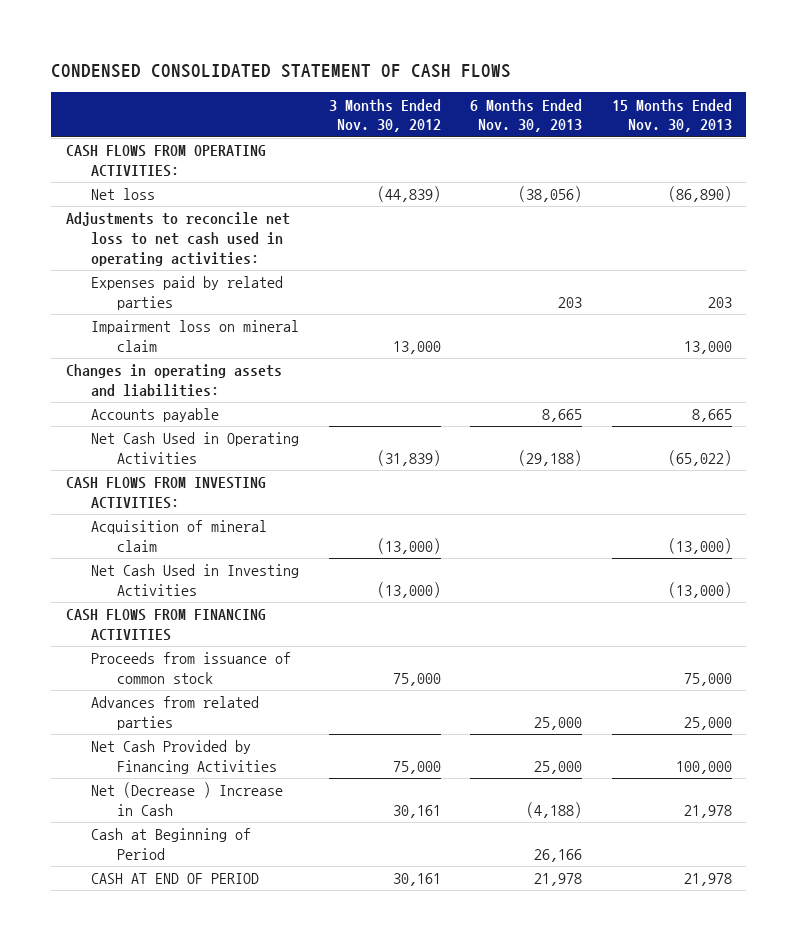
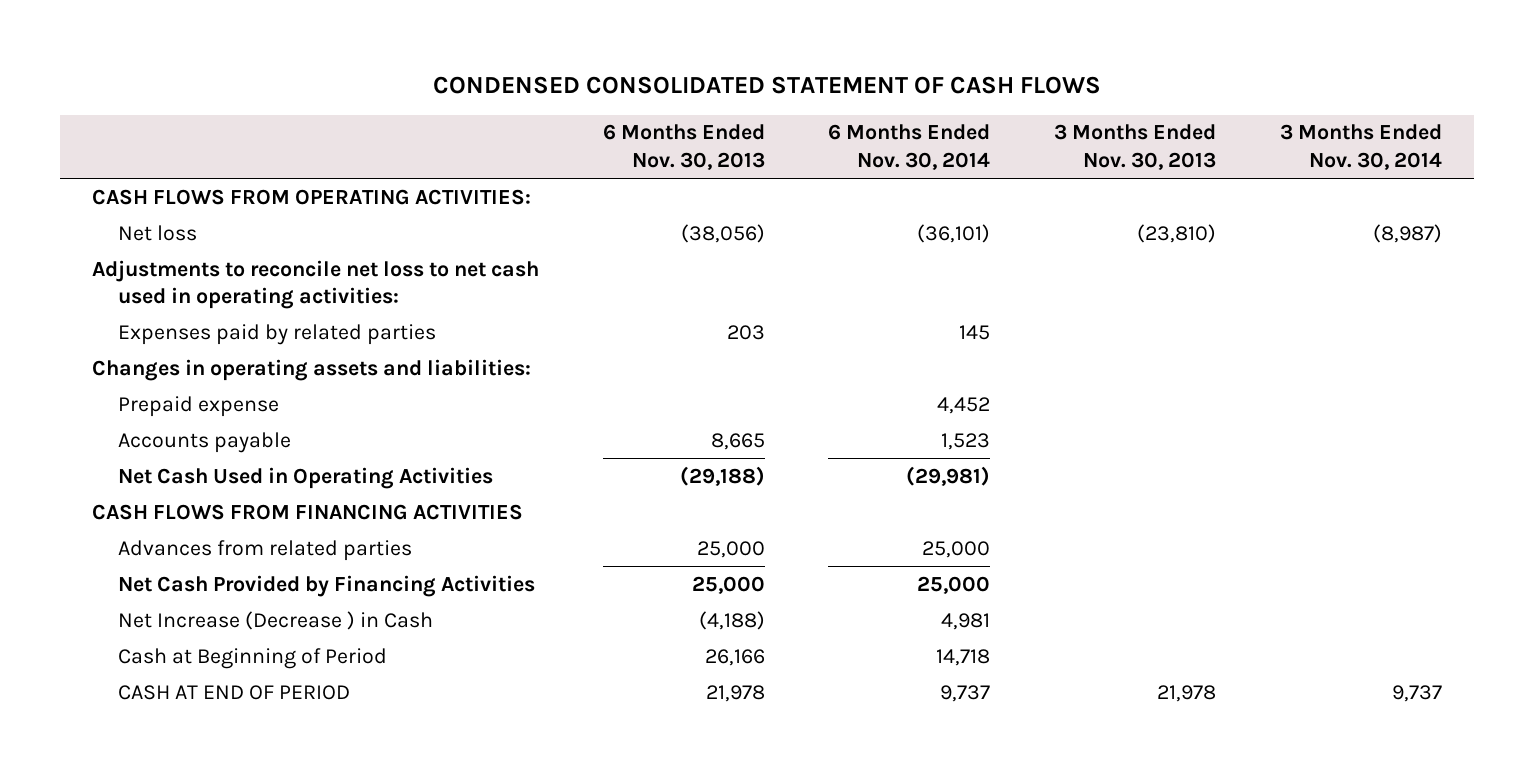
- | 3 Months Ended Nov. 30, 2012 | 6 Months Ended Nov. 30, 2013 | 15 Months Ended Nov. 30, 2013
+ | 6 Months Ended Nov. 30, 2013 | 6 Months Ended Nov. 30, 2014 | 3 Months Ended Nov. 30, 2013 | 3 Months Ended Nov. 30, 2014
- Impairment loss on mineral claim | 13,000 | | 13,000
+ Prepaid expense | | 4,452 | |
- CASH FLOWS FROM INVESTING ACTIVITIES:
- Acquisition of mineral claim | (13,000) | | (13,000)
- Net Cash Used in Investing Activities | (13,000) | | (13,000)
- Proceeds from issuance of common stock | 75,000 | | 75,000
- Net (Decrease ) Increase in Cash | 30,161 | (4,188) | 21,978
+ Net Increase (Decrease ) in Cash | (4,188) | 4,981 | |

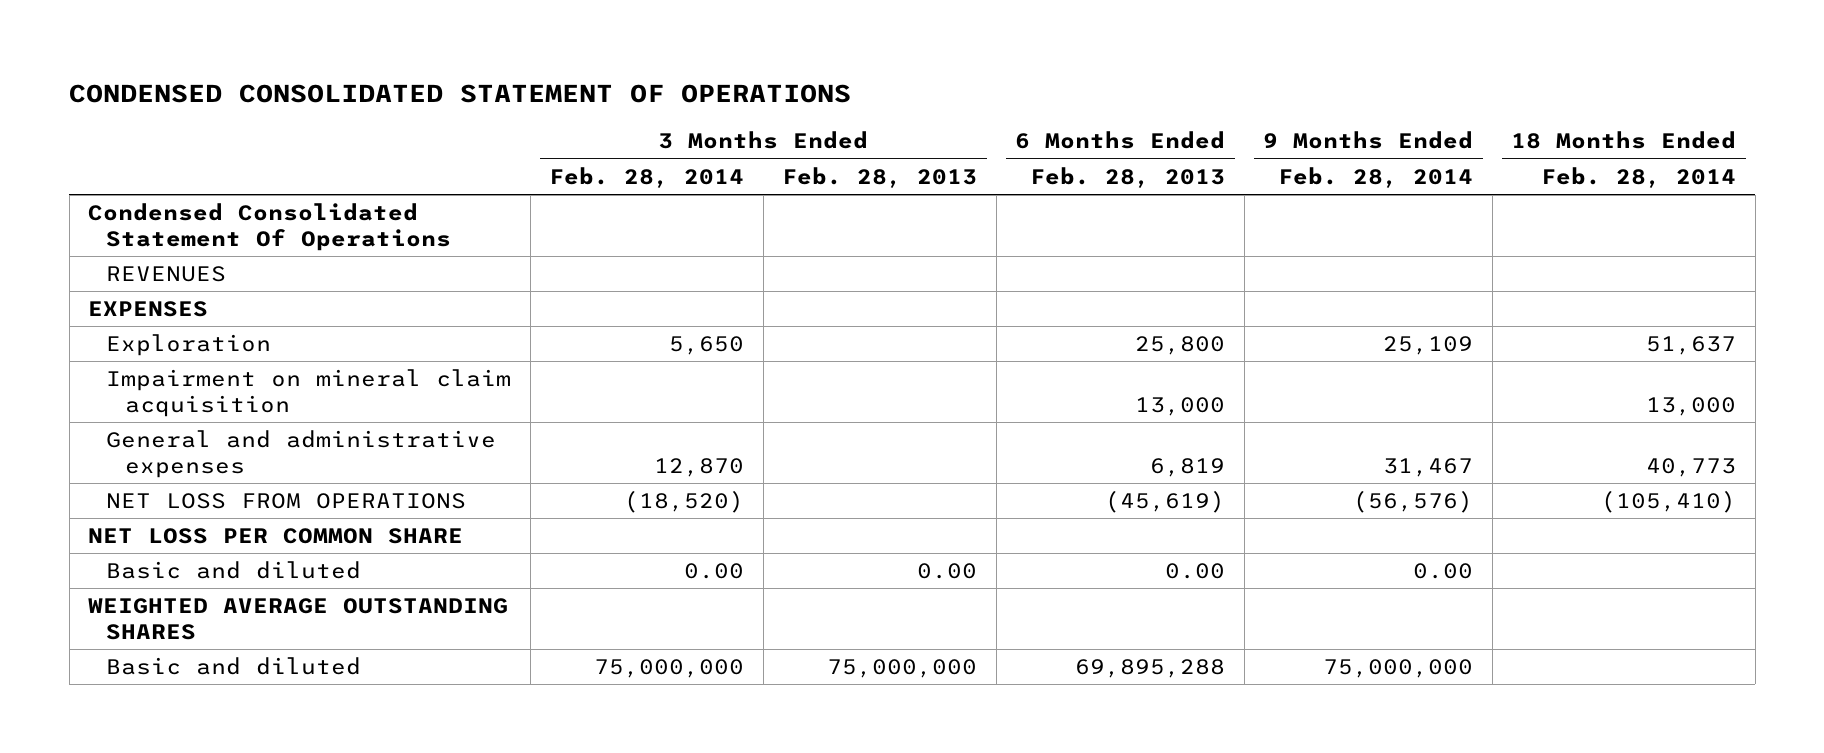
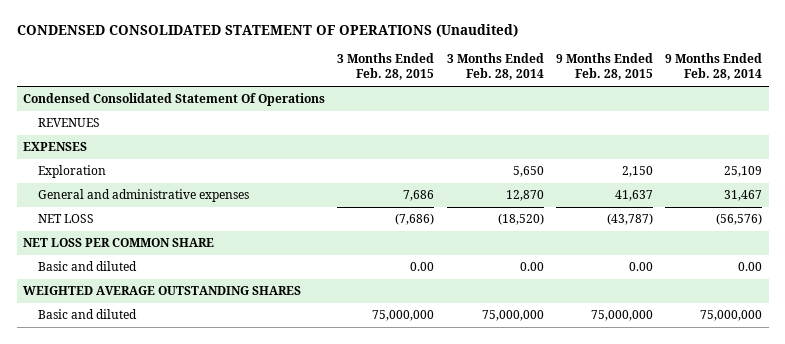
- CONDENSED CONSOLIDATED STATEMENT OF OPERATIONS
+ CONDENSED CONSOLIDATED STATEMENT OF OPERATIONS (Unaudited)
- | 3 Months Ended Feb. 28, 2014 | 3 Months Ended Feb. 28, 2013 | 6 Months Ended Feb. 28, 2013 | 9 Months Ended Feb. 28, 2014 | 18 Months Ended Feb. 28, 2014
+ | 3 Months Ended Feb. 28, 2015 | 3 Months Ended Feb. 28, 2014 | 9 Months Ended Feb. 28, 2015 | 9 Months Ended Feb. 28, 2014
- Impairment on mineral claim acquisition | | | 13,000 | | 13,000
- NET LOSS FROM OPERATIONS | (18,520) | | (45,619) | (56,576) | (105,410)
+ NET LOSS | (7,686) | (18,520) | (43,787) | (56,576)

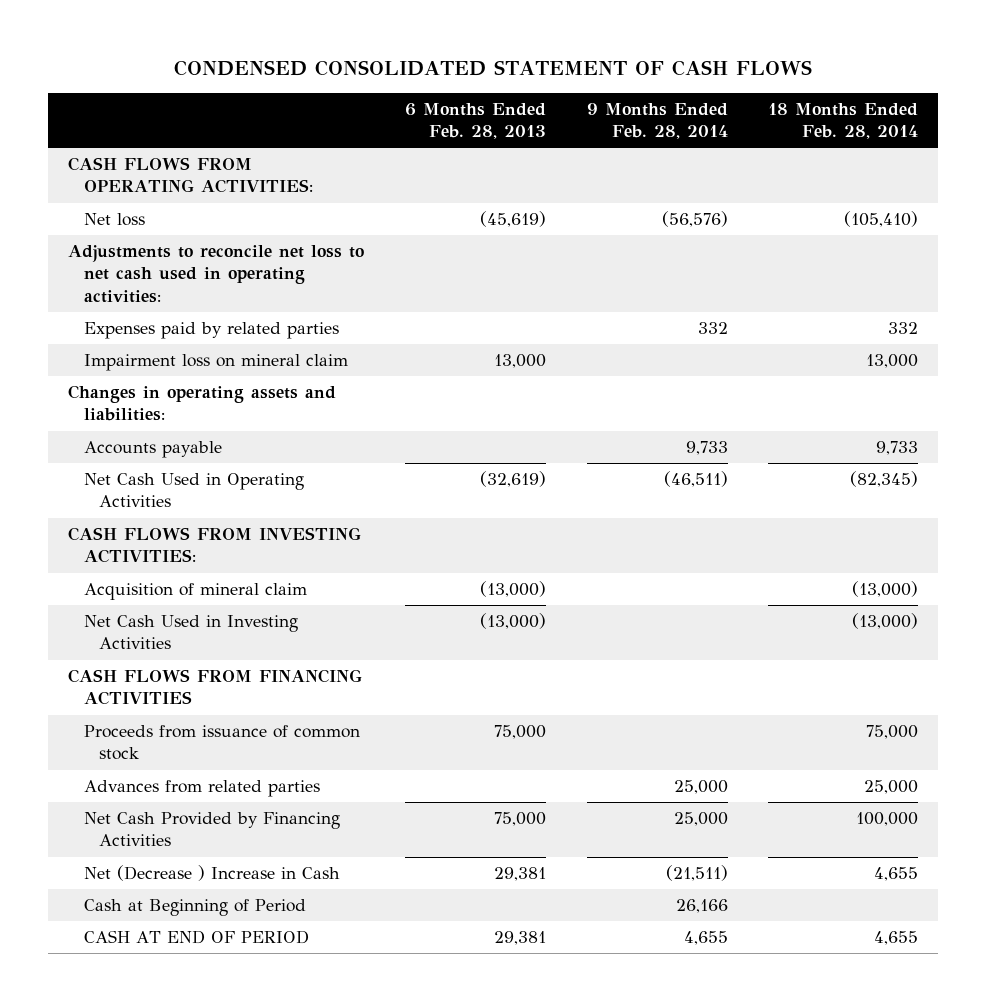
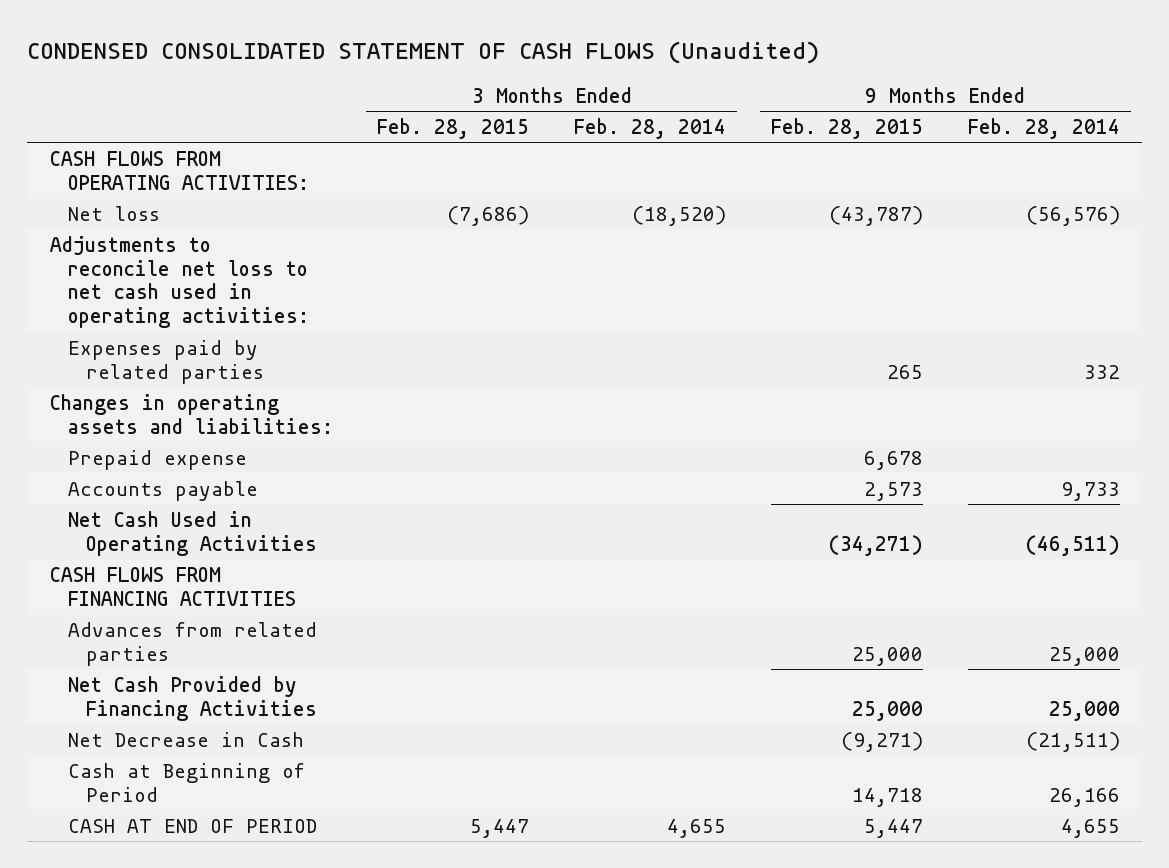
- CONDENSED CONSOLIDATED STATEMENT OF CASH FLOWS
+ CONDENSED CONSOLIDATED STATEMENT OF CASH FLOWS (Unaudited)
- | 6 Months Ended Feb. 28, 2013 | 9 Months Ended Feb. 28, 2014 | 18 Months Ended Feb. 28, 2014
+ | 3 Months Ended Feb. 28, 2015 | 3 Months Ended Feb. 28, 2014 | 9 Months Ended Feb. 28, 2015 | 9 Months Ended Feb. 28, 2014
- Impairment loss on mineral claim | 13,000 | | 13,000
+ Prepaid expense | | | 6,678 |
- CASH FLOWS FROM INVESTING ACTIVITIES:
- Acquisition of mineral claim | (13,000) | | (13,000)
- Net Cash Used in Investing Activities | (13,000) | | (13,000)
- Proceeds from issuance of common stock | 75,000 | | 75,000
- Net (Decrease ) Increase in Cash | 29,381 | (21,511) | 4,655
+ Net Decrease in Cash | | | (9,271) | (21,511)

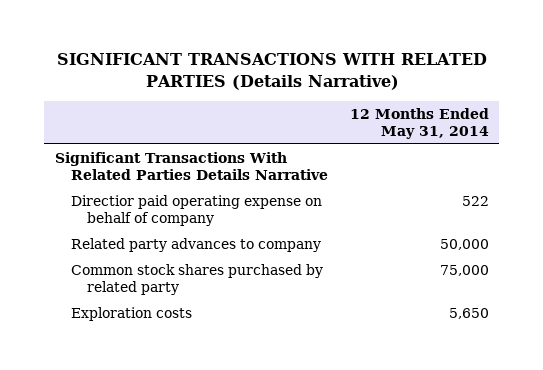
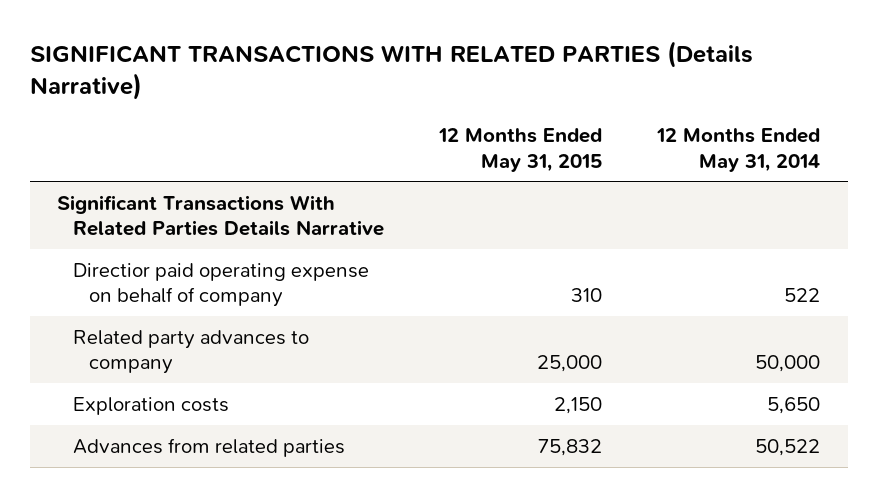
- | 12 Months Ended May 31, 2014
+ | 12 Months Ended May 31, 2015 | 12 Months Ended May 31, 2014
- Common stock shares purchased by related party | 75,000
+ Advances from related parties | 75,832 | 50,522

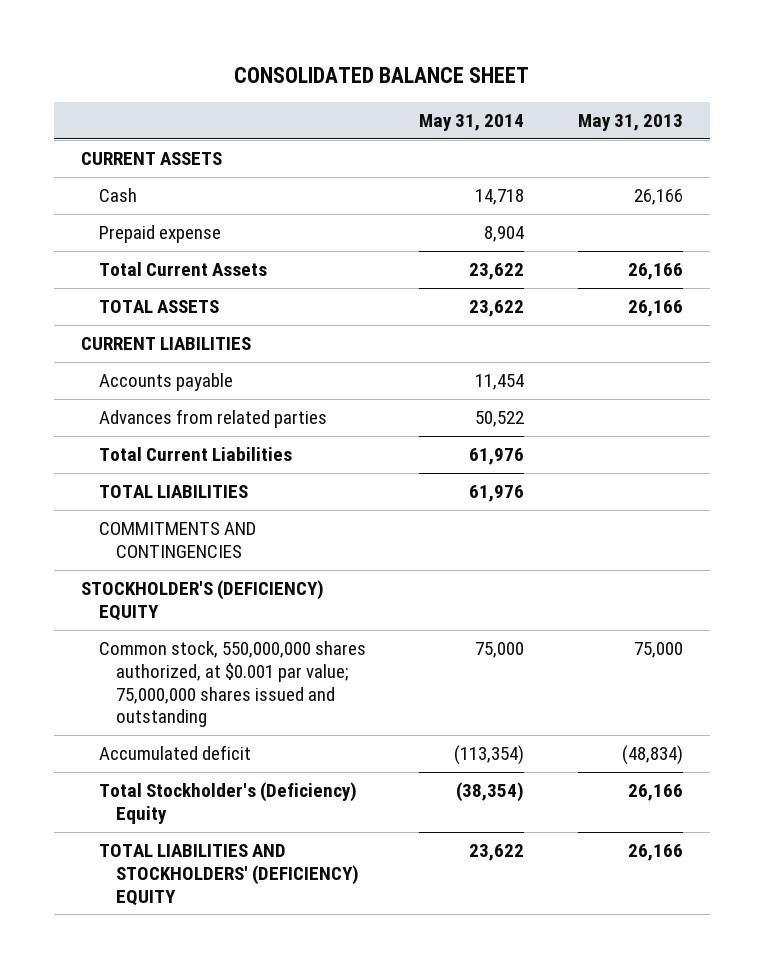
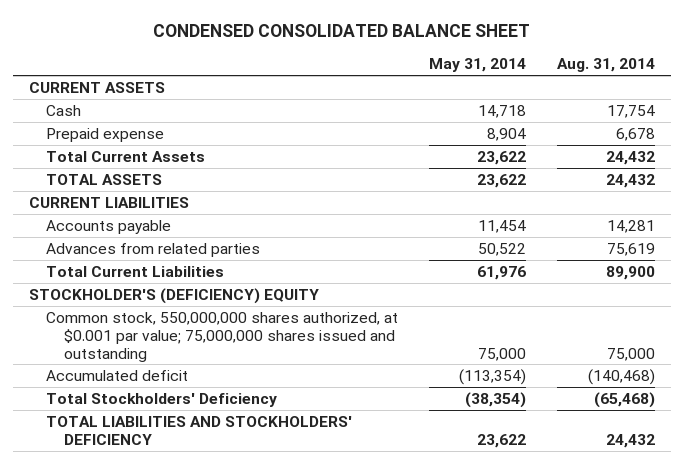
- CONSOLIDATED BALANCE SHEET
+ CONDENSED CONSOLIDATED BALANCE SHEET
- | May 31, 2014 | May 31, 2013
+ | May 31, 2014 | Aug. 31, 2014
- TOTAL LIABILITIES | 61,976 |
- COMMITMENTS AND CONTINGENCIES
- Total Stockholder's (Deficiency) Equity | (38,354) | 26,166
- TOTAL LIABILITIES AND STOCKHOLDERS' (DEFICIENCY) EQUITY | 23,622 | 26,166
+ Total Stockholders' Deficiency | (38,354) | (65,468)
+ TOTAL LIABILITIES AND STOCKHOLDERS' DEFICIENCY | 23,622 | 24,432

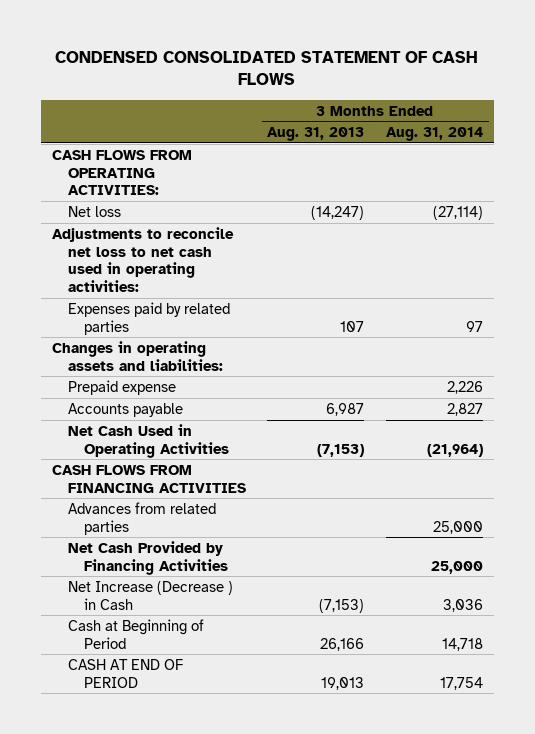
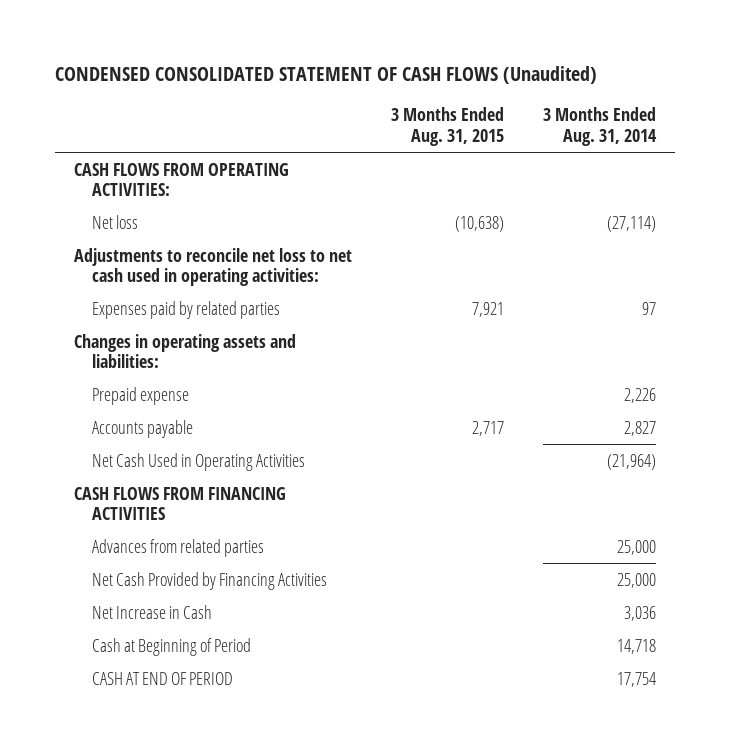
- CONDENSED CONSOLIDATED STATEMENT OF CASH FLOWS
+ CONDENSED CONSOLIDATED STATEMENT OF CASH FLOWS (Unaudited)
- | 3 Months Ended Aug. 31, 2013 | 3 Months Ended Aug. 31, 2014
+ | 3 Months Ended Aug. 31, 2015 | 3 Months Ended Aug. 31, 2014
- Net Increase (Decrease ) in Cash | (7,153) | 3,036
+ Net Increase in Cash | | 3,036

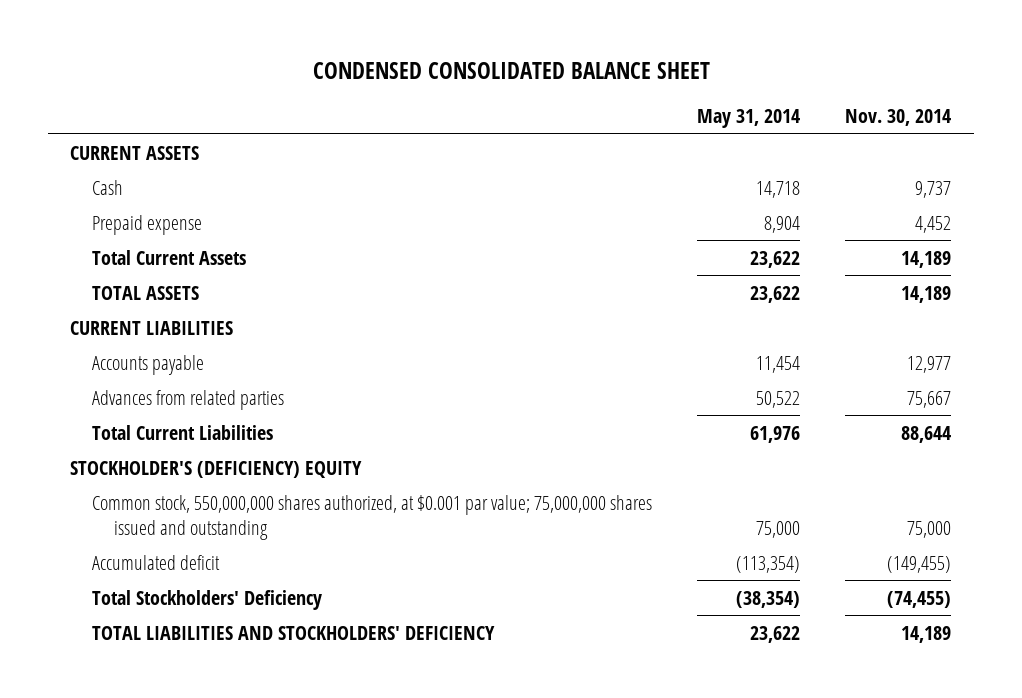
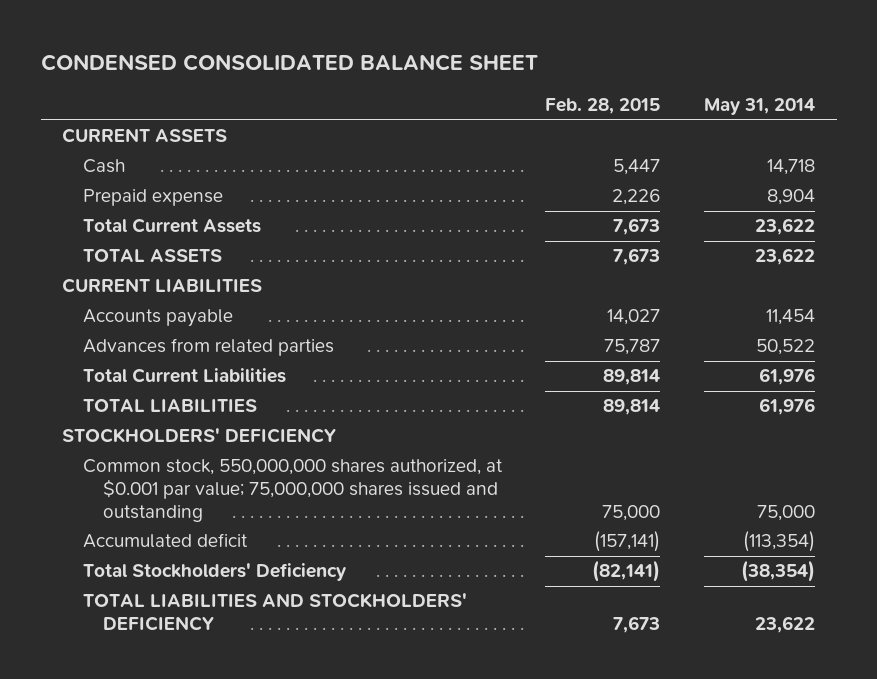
- | May 31, 2014 | Nov. 30, 2014
+ | Feb. 28, 2015 | May 31, 2014
- STOCKHOLDER'S (DEFICIENCY) EQUITY
+ TOTAL LIABILITIES | 89,814 | 61,976
+ STOCKHOLDERS' DEFICIENCY

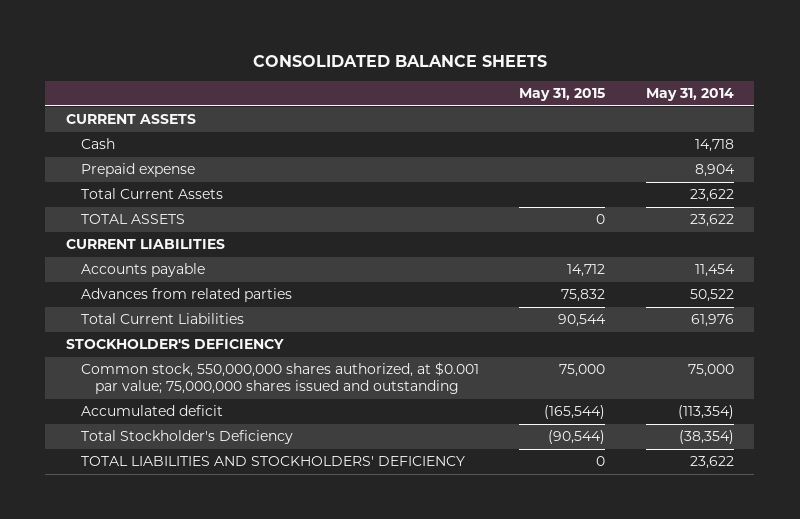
- CONDENSED CONSOLIDATED BALANCE SHEET
+ CONSOLIDATED BALANCE SHEETS
- | Feb. 28, 2015 | May 31, 2014
+ | May 31, 2015 | May 31, 2014
- TOTAL LIABILITIES | 89,814 | 61,976
- STOCKHOLDERS' DEFICIENCY
+ STOCKHOLDER'S DEFICIENCY
- Total Stockholders' Deficiency | (82,141) | (38,354)
+ Total Stockholder's Deficiency | (90,544) | (38,354)

